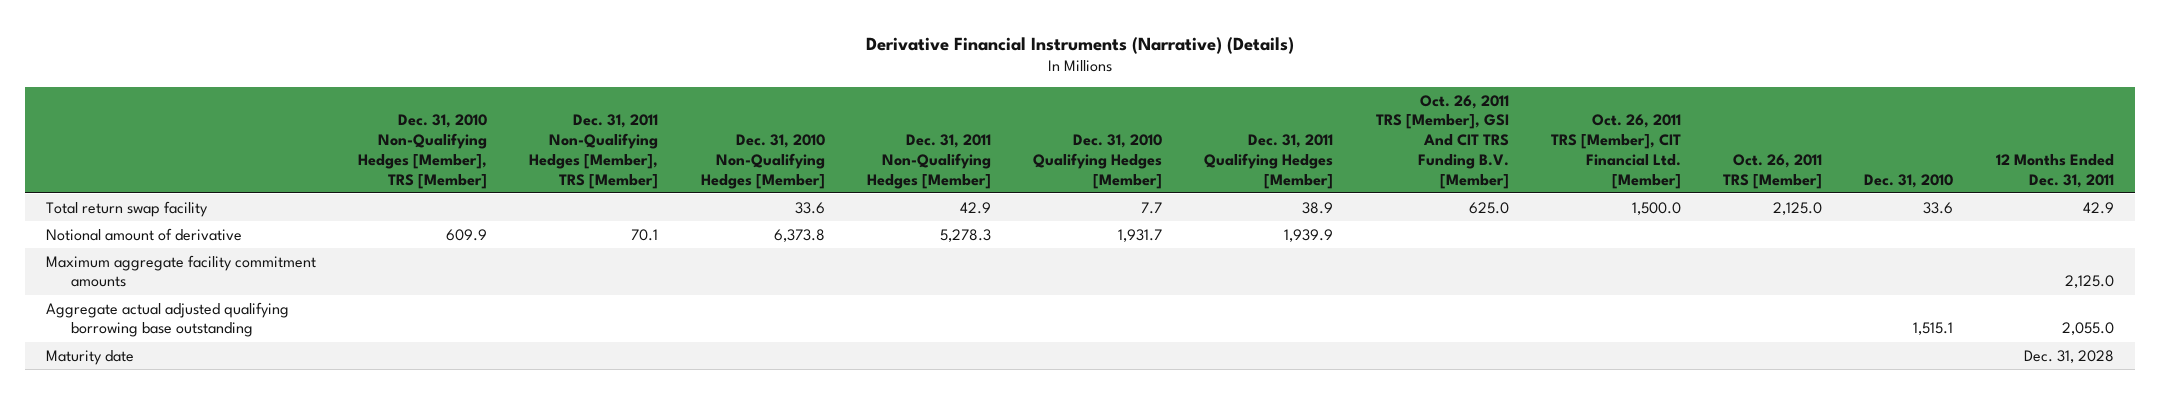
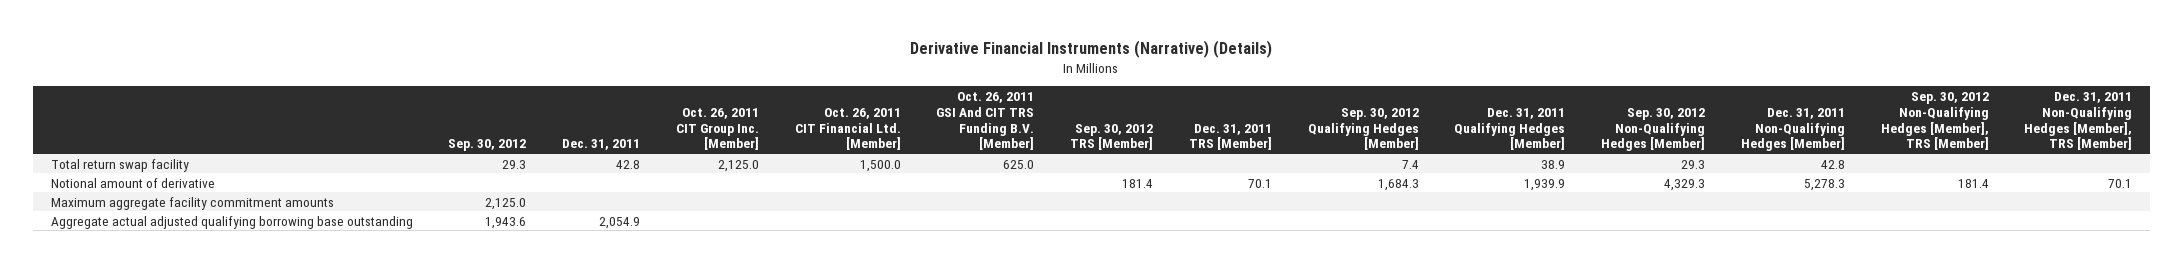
- | Dec. 31, 2010 Non-Qualifying Hedges [Member], TRS [Member] | Dec. 31, 2011 Non-Qualifying Hedges [Member], TRS [Member] | Dec. 31, 2010 Non-Qualifying Hedges [Member] | Dec. 31, 2011 Non-Qualifying Hedges [Member] | Dec. 31, 2010 Qualifying Hedges [Member] | Dec. 31, 2011 Qualifying Hedges [Member] | Oct. 26, 2011 TRS [Member], GSI And CIT TRS Funding B.V. [Member] | Oct. 26, 2011 TRS [Member], CIT Financial Ltd. [Member] | Oct. 26, 2011 TRS [Member] | Dec. 31, 2010 | 12 Months Ended Dec. 31, 2011
+ | Sep. 30, 2012 | Dec. 31, 2011 | Oct. 26, 2011 CIT Group Inc. [Member] | Oct. 26, 2011 CIT Financial Ltd. [Member] | Oct. 26, 2011 GSI And CIT TRS Funding B.V. [Member] | Sep. 30, 2012 TRS [Member] | Dec. 31, 2011 TRS [Member] | Sep. 30, 2012 Qualifying Hedges [Member] | Dec. 31, 2011 Qualifying Hedges [Member] | Sep. 30, 2012 Non-Qualifying Hedges [Member] | Dec. 31, 2011 Non-Qualifying Hedges [Member] | Sep. 30, 2012 Non-Qualifying Hedges [Member], TRS [Member] | Dec. 31, 2011 Non-Qualifying Hedges [Member], TRS [Member]
- Total return swap facility | | | 33.6 | 42.9 | 7.7 | 38.9 | 625.0 | 1,500.0 | 2,125.0 | 33.6 | 42.9
+ Total return swap facility | 29.3 | 42.8 | 2,125.0 | 1,500.0 | 625.0 | | | 7.4 | 38.9 | 29.3 | 42.8 | |
- Maturity date | | | | | | | | | | | Dec. 31, 2028

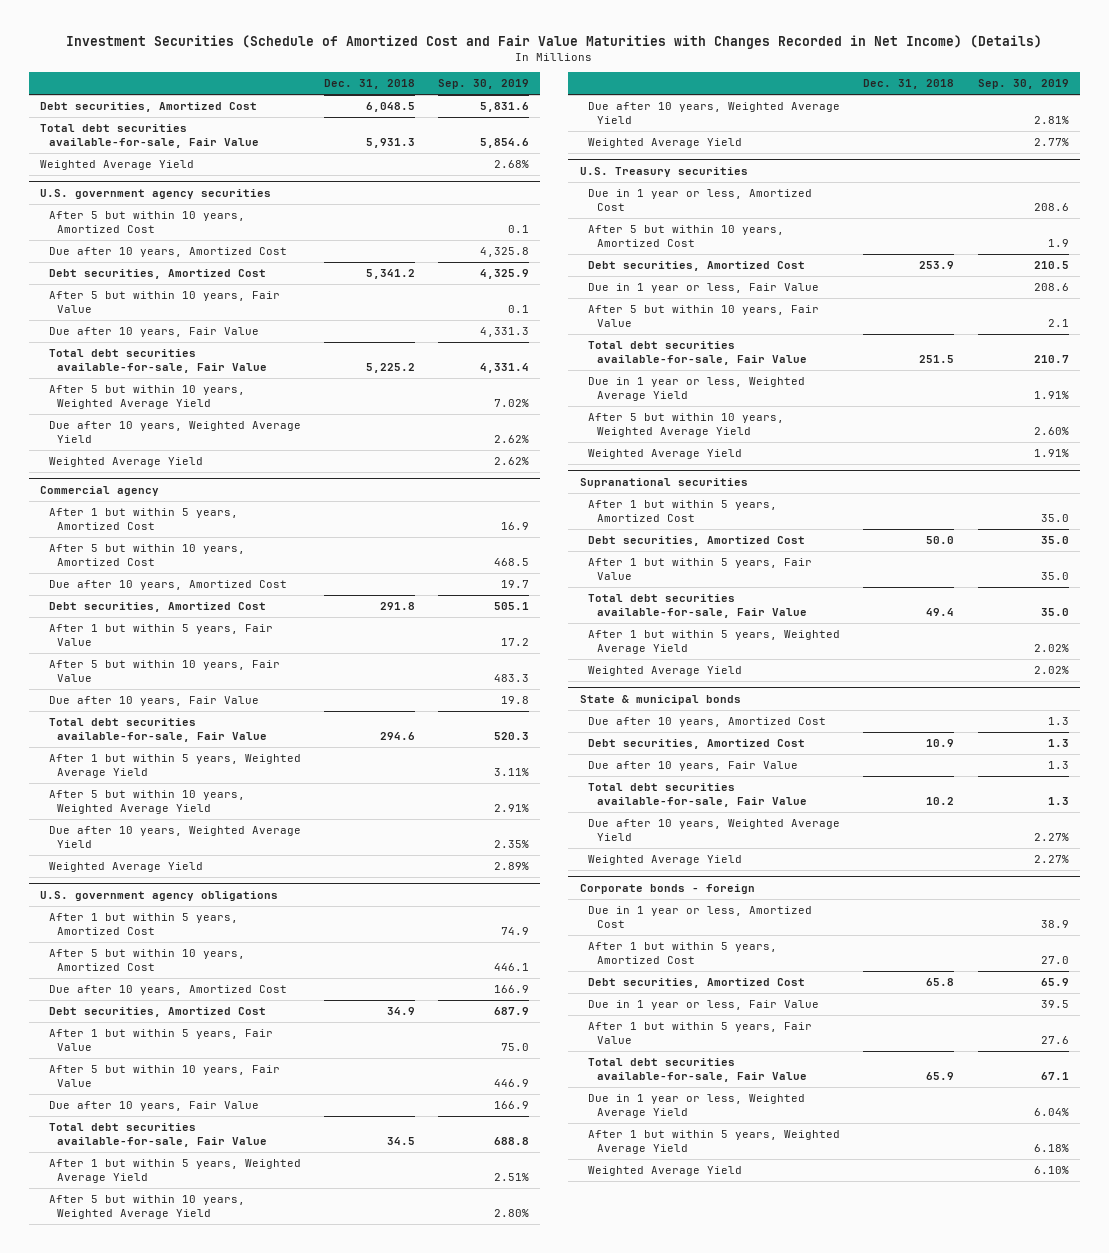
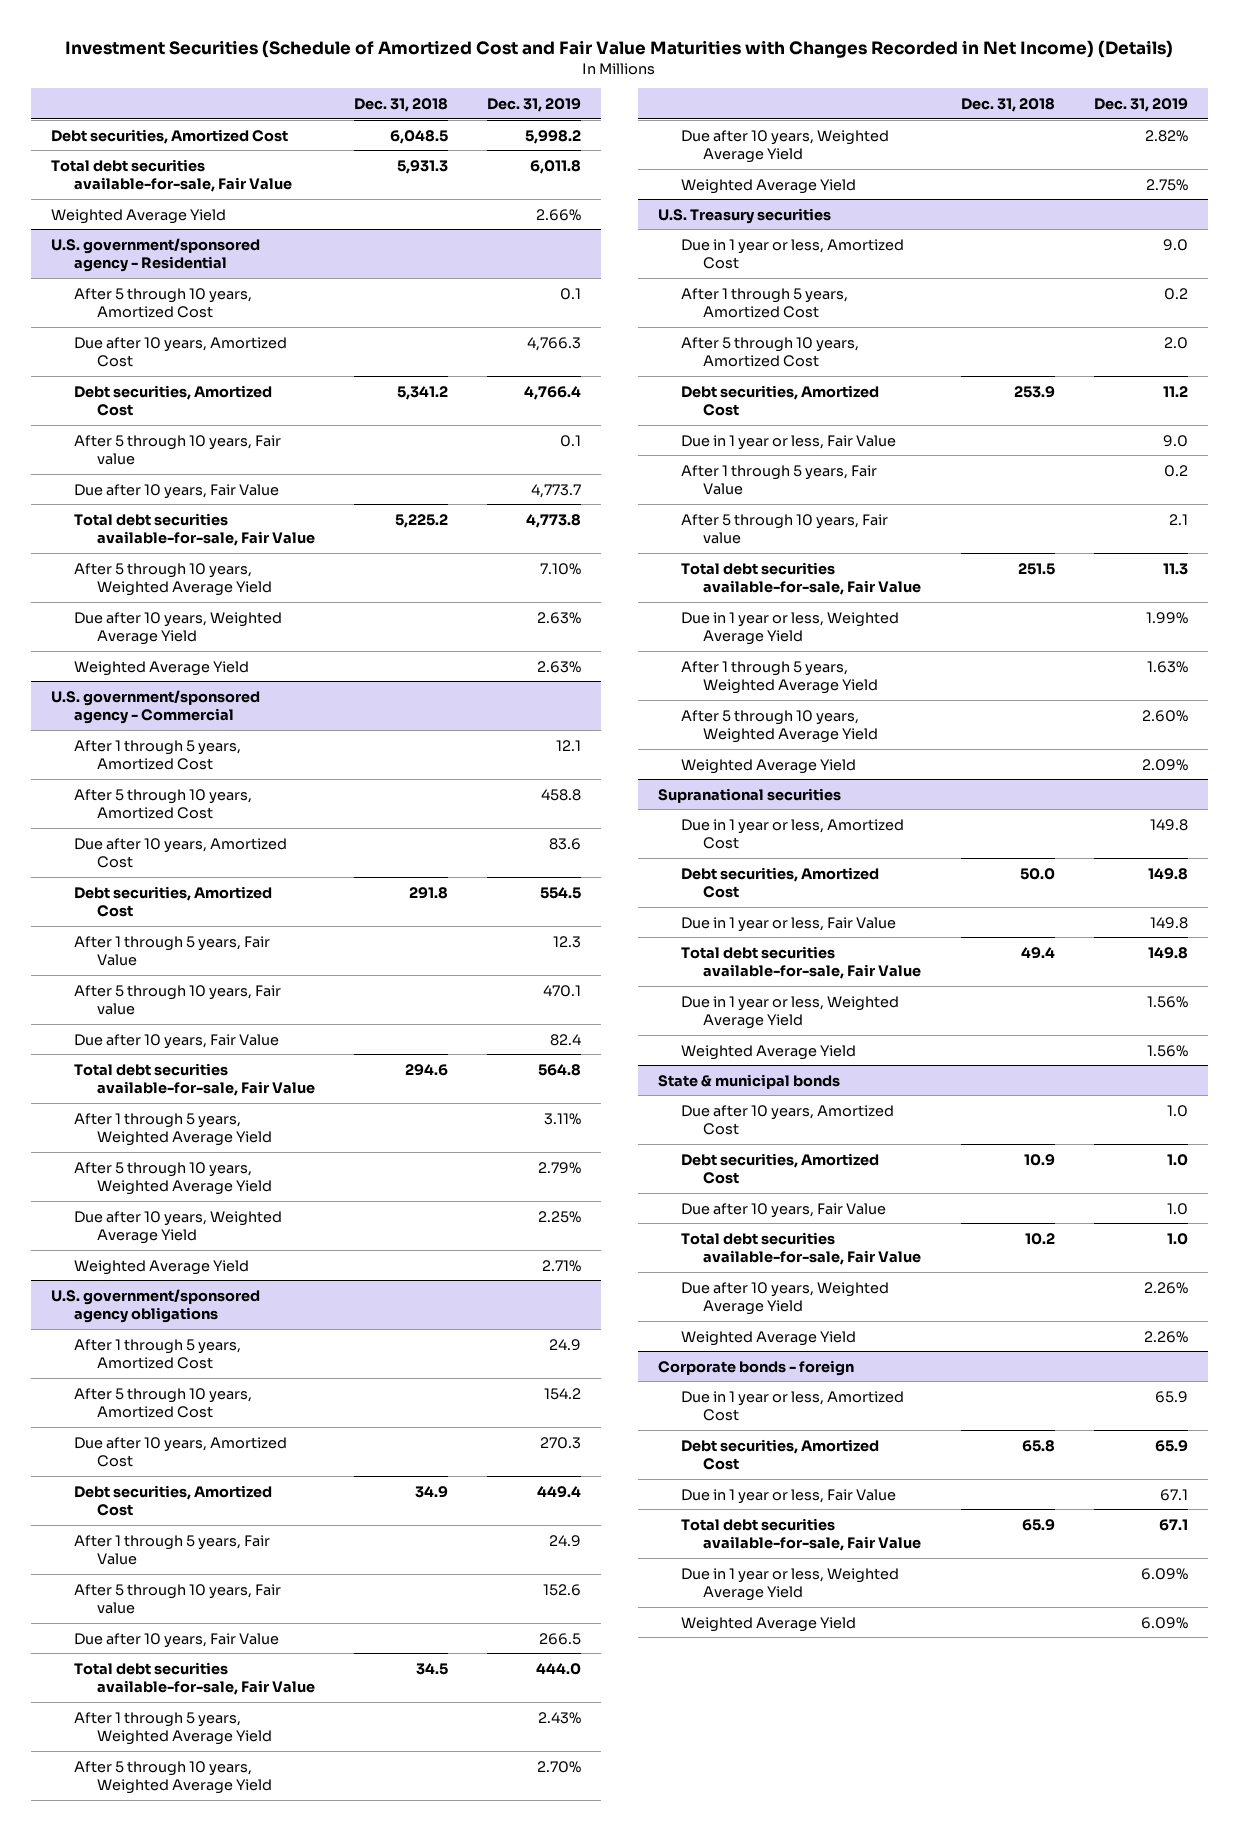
- | Dec. 31, 2018 | Sep. 30, 2019
+ | Dec. 31, 2018 | Dec. 31, 2019
- U.S. government agency securities
- After 5 but within 10 years, Amortized Cost | | 0.1
+ U.S. government/sponsored agency - Residential
+ After 5 through 10 years, Amortized Cost | | 0.1
- After 5 but within 10 years, Fair Value | | 0.1
+ After 5 through 10 years, Fair value | | 0.1
- After 5 but within 10 years, Weighted Average Yield | | 7.02%
+ After 5 through 10 years, Weighted Average Yield | | 7.10%
- Commercial agency
- After 1 but within 5 years, Amortized Cost | | 16.9
- After 5 but within 10 years, Amortized Cost | | 468.5
+ U.S. government/sponsored agency - Commercial
+ After 1 through 5 years, Amortized Cost | | 12.1
+ After 5 through 10 years, Amortized Cost | | 458.8
- After 1 but within 5 years, Fair Value | | 17.2
- After 5 but within 10 years, Fair Value | | 483.3
+ After 1 through 5 years, Fair Value | | 12.3
+ After 5 through 10 years, Fair value | | 470.1
- After 1 but within 5 years, Weighted Average Yield | | 3.11%
- After 5 but within 10 years, Weighted Average Yield | | 2.91%
+ After 1 through 5 years, Weighted Average Yield | | 3.11%
+ After 5 through 10 years, Weighted Average Yield | | 2.79%
- U.S. government agency obligations
- After 1 but within 5 years, Amortized Cost | | 74.9
- After 5 but within 10 years, Amortized Cost | | 446.1
+ U.S. government/sponsored agency obligations
+ After 1 through 5 years, Amortized Cost | | 24.9
+ After 5 through 10 years, Amortized Cost | | 154.2
- After 1 but within 5 years, Fair Value | | 75.0
- After 5 but within 10 years, Fair Value | | 446.9
+ After 1 through 5 years, Fair Value | | 24.9
+ After 5 through 10 years, Fair value | | 152.6
- After 1 but within 5 years, Weighted Average Yield | | 2.51%
- After 5 but within 10 years, Weighted Average Yield | | 2.80%
+ After 1 through 5 years, Weighted Average Yield | | 2.43%
+ After 5 through 10 years, Weighted Average Yield | | 2.70%
@ U.S. Treasury securities
- After 5 but within 10 years, Amortized Cost | | 1.9
+ After 1 through 5 years, Amortized Cost | | 0.2
+ After 5 through 10 years, Amortized Cost | | 2.0
- After 5 but within 10 years, Fair Value | | 2.1
+ After 1 through 5 years, Fair Value | | 0.2
+ After 5 through 10 years, Fair value | | 2.1
- After 5 but within 10 years, Weighted Average Yield | | 2.60%
+ After 1 through 5 years, Weighted Average Yield | | 1.63%
+ After 5 through 10 years, Weighted Average Yield | | 2.60%
@ Supranational securities
- After 1 but within 5 years, Amortized Cost | | 35.0
+ Due in 1 year or less, Amortized Cost | | 149.8
- After 1 but within 5 years, Fair Value | | 35.0
+ Due in 1 year or less, Fair Value | | 149.8
- After 1 but within 5 years, Weighted Average Yield | | 2.02%
+ Due in 1 year or less, Weighted Average Yield | | 1.56%
@ Corporate bonds - foreign
- After 1 but within 5 years, Amortized Cost | | 27.0
- After 1 but within 5 years, Fair Value | | 27.6
- After 1 but within 5 years, Weighted Average Yield | | 6.18%

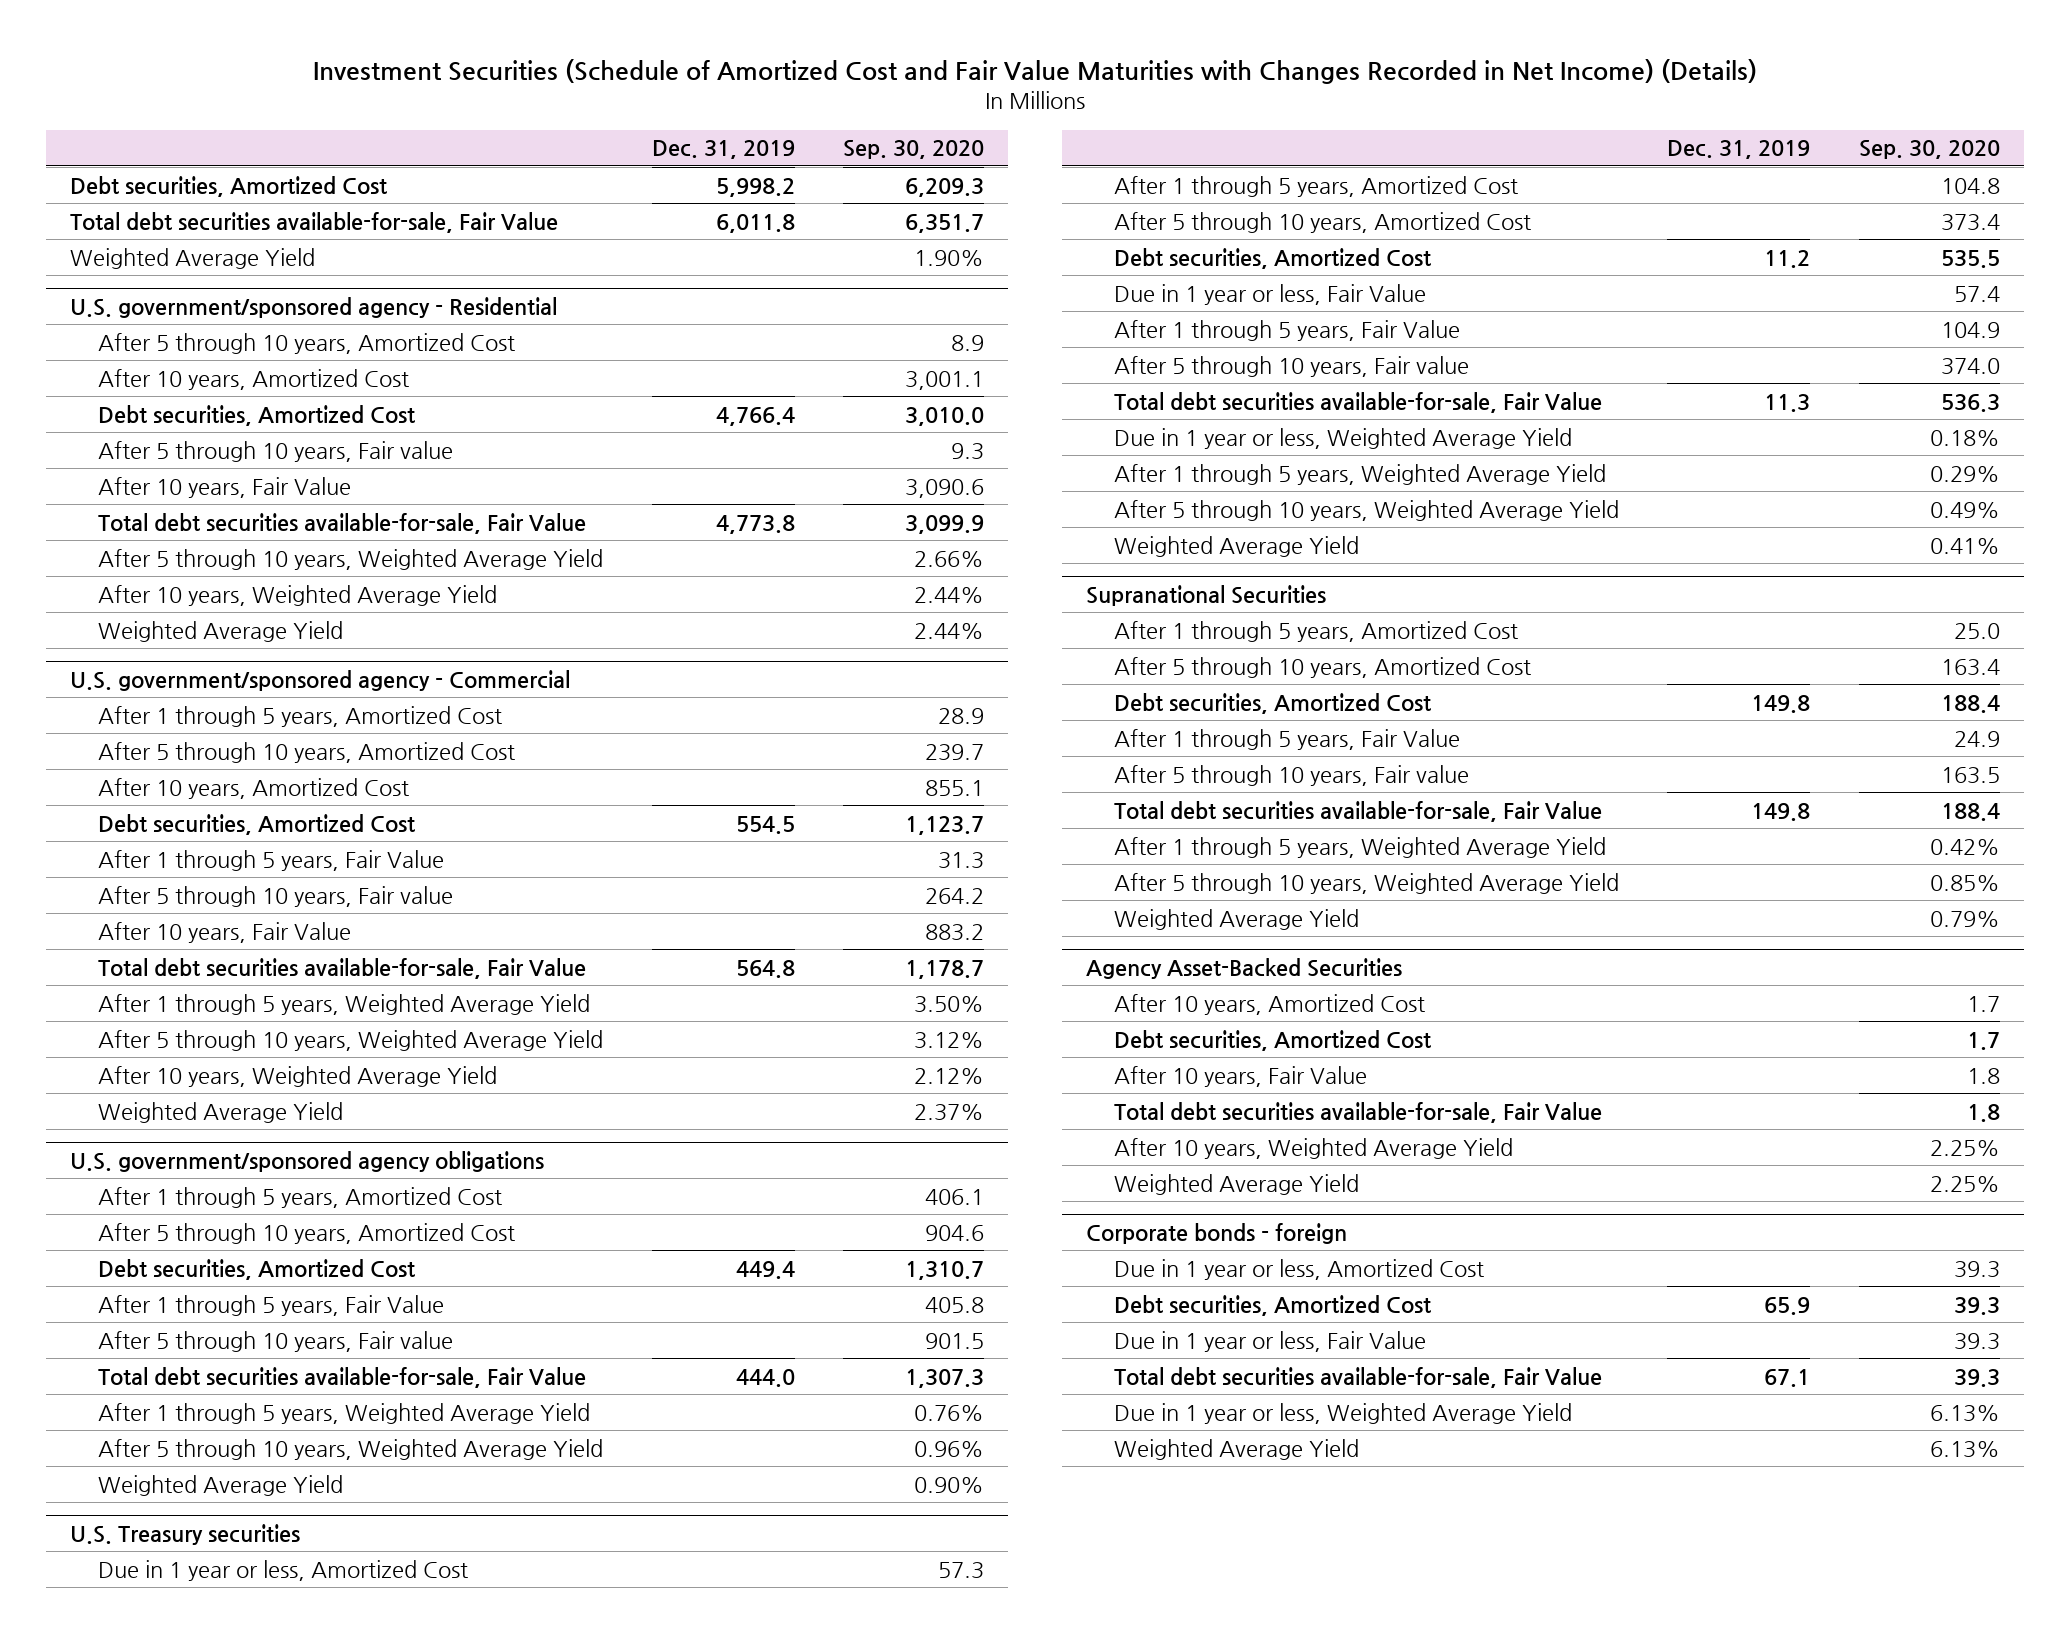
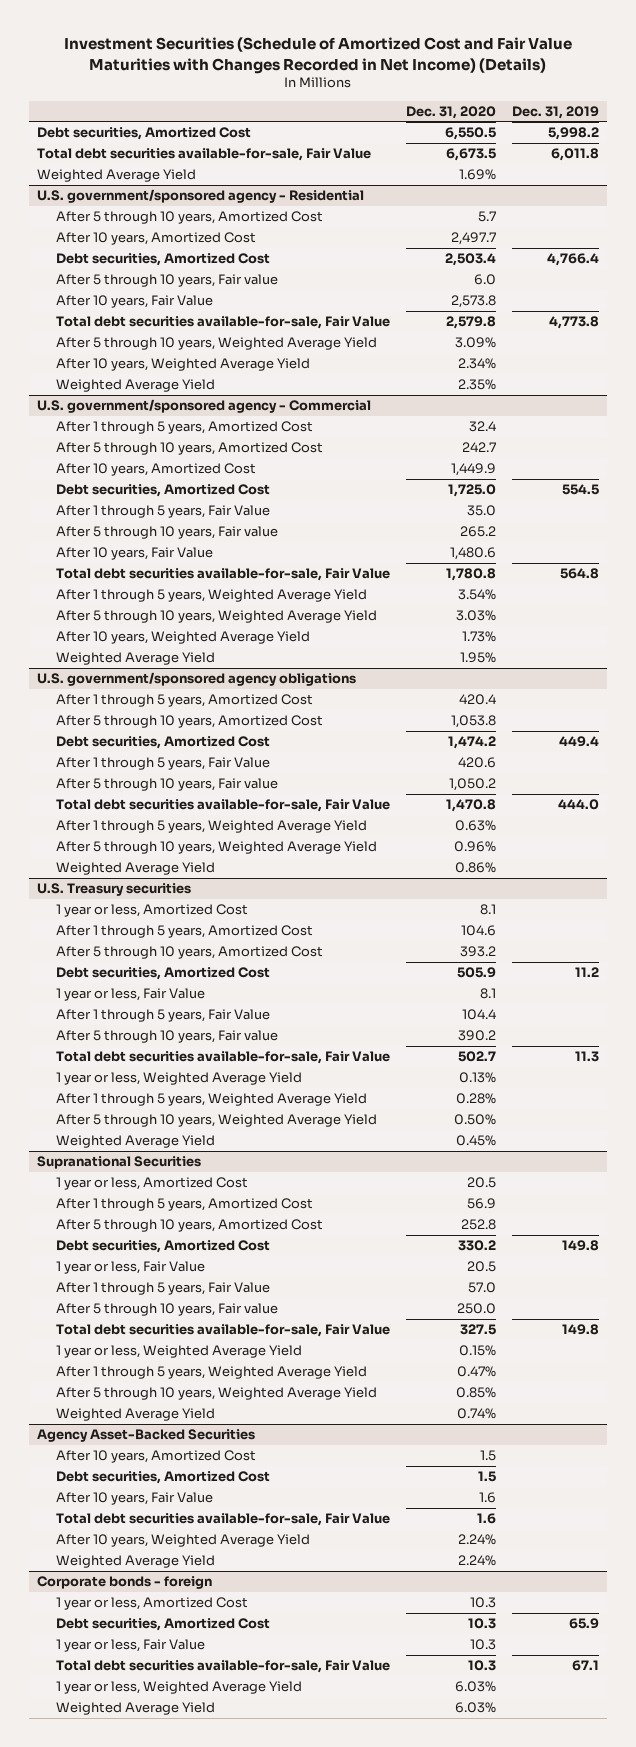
- | Dec. 31, 2019 | Sep. 30, 2020
+ | Dec. 31, 2020 | Dec. 31, 2019
@ U.S. Treasury securities
- Due in 1 year or less, Amortized Cost | | 57.3
+ 1 year or less, Amortized Cost | 8.1 |
- Due in 1 year or less, Fair Value | | 57.4
+ 1 year or less, Fair Value | 8.1 |
- Due in 1 year or less, Weighted Average Yield | | 0.18%
+ 1 year or less, Weighted Average Yield | 0.13% |
@ Supranational Securities
+ 1 year or less, Amortized Cost | 20.5 |
+ 1 year or less, Fair Value | 20.5 |
+ 1 year or less, Weighted Average Yield | 0.15% |
@ Corporate bonds - foreign
- Due in 1 year or less, Amortized Cost | | 39.3
+ 1 year or less, Amortized Cost | 10.3 |
- Due in 1 year or less, Fair Value | | 39.3
+ 1 year or less, Fair Value | 10.3 |
- Due in 1 year or less, Weighted Average Yield | | 6.13%
+ 1 year or less, Weighted Average Yield | 6.03% |

